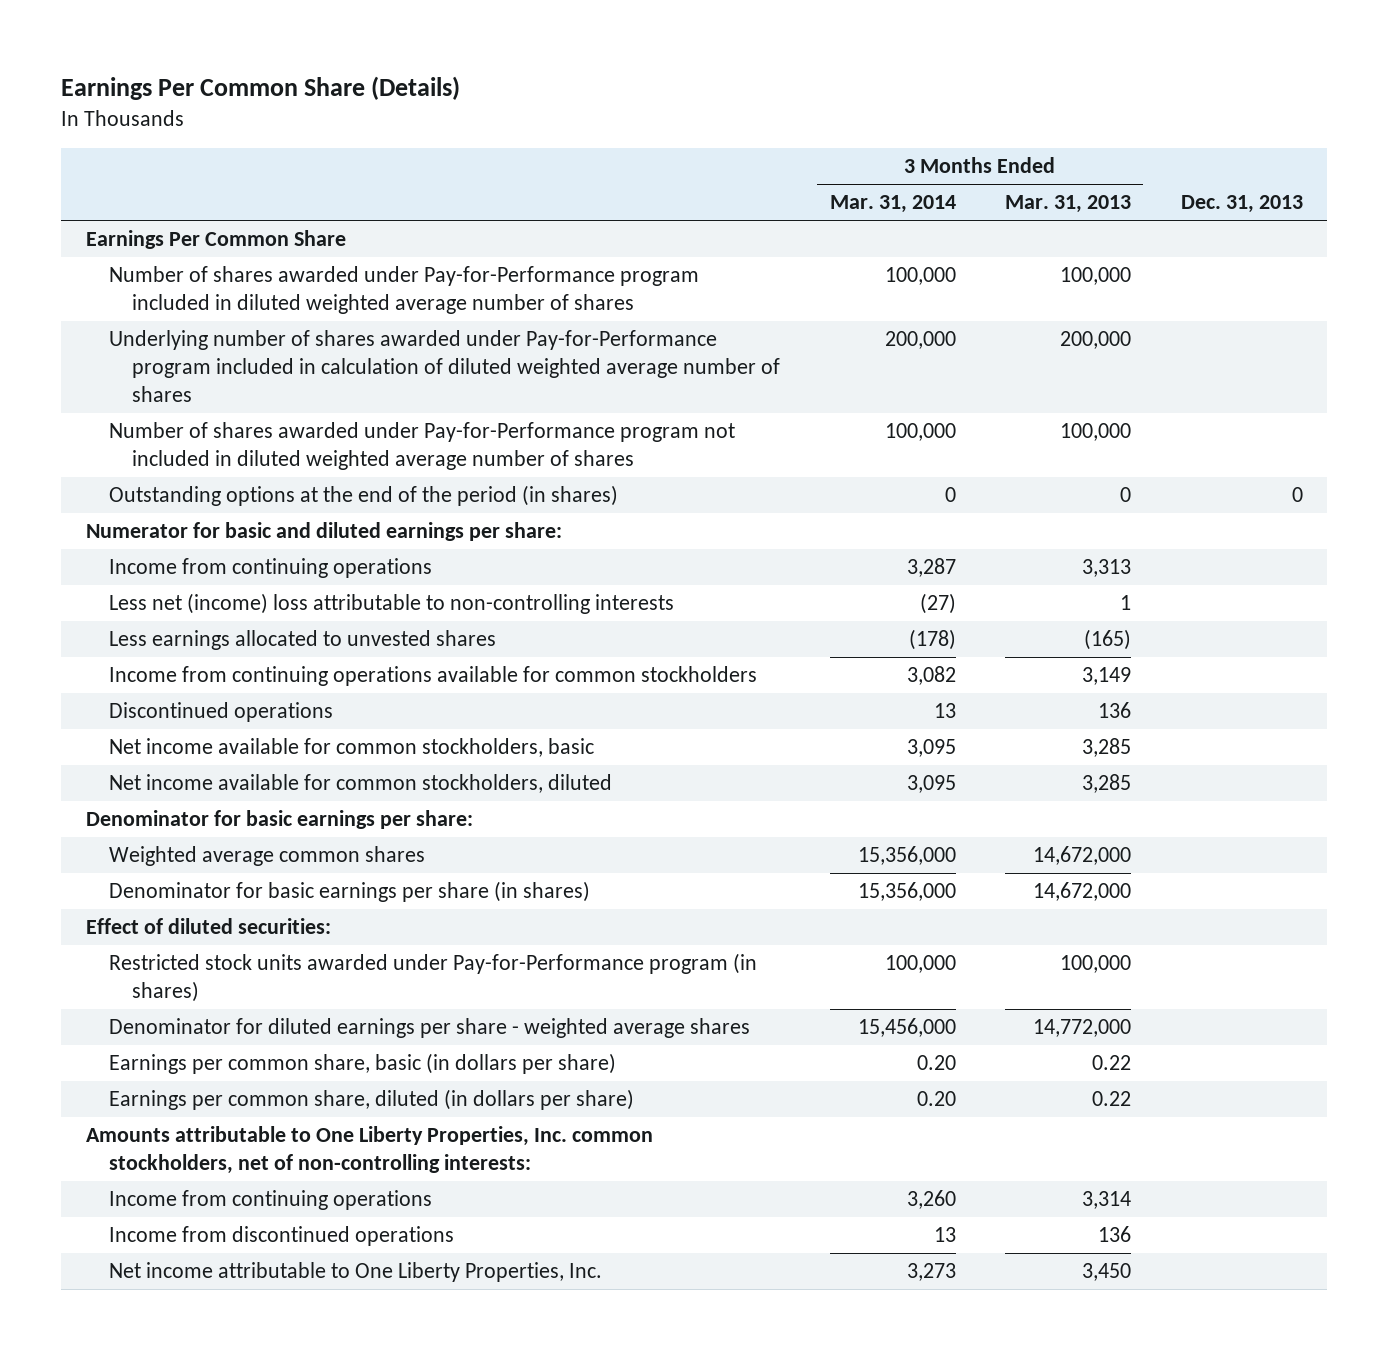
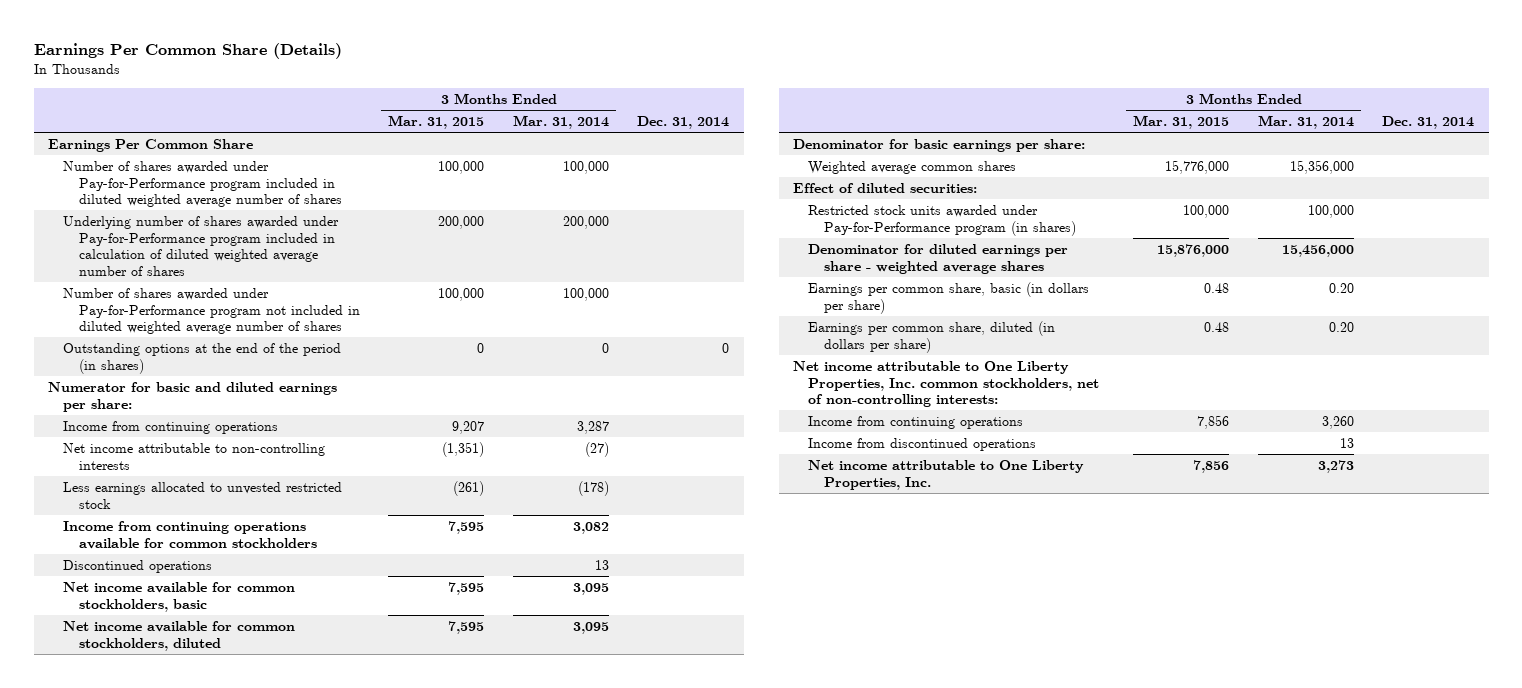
- | 3 Months Ended Mar. 31, 2014 | 3 Months Ended Mar. 31, 2013 | Dec. 31, 2013
+ | 3 Months Ended Mar. 31, 2015 | 3 Months Ended Mar. 31, 2014 | Dec. 31, 2014
- Less net (income) loss attributable to non-controlling interests | (27) | 1 |
- Less earnings allocated to unvested shares | (178) | (165) |
+ Net income attributable to non-controlling interests | (1,351) | (27) |
+ Less earnings allocated to unvested restricted stock | (261) | (178) |
- Denominator for basic earnings per share (in shares) | 15,356,000 | 14,672,000 |
- Amounts attributable to One Liberty Properties, Inc. common stockholders, net of non-controlling interests:
+ Net income attributable to One Liberty Properties, Inc. common stockholders, net of non-controlling interests:

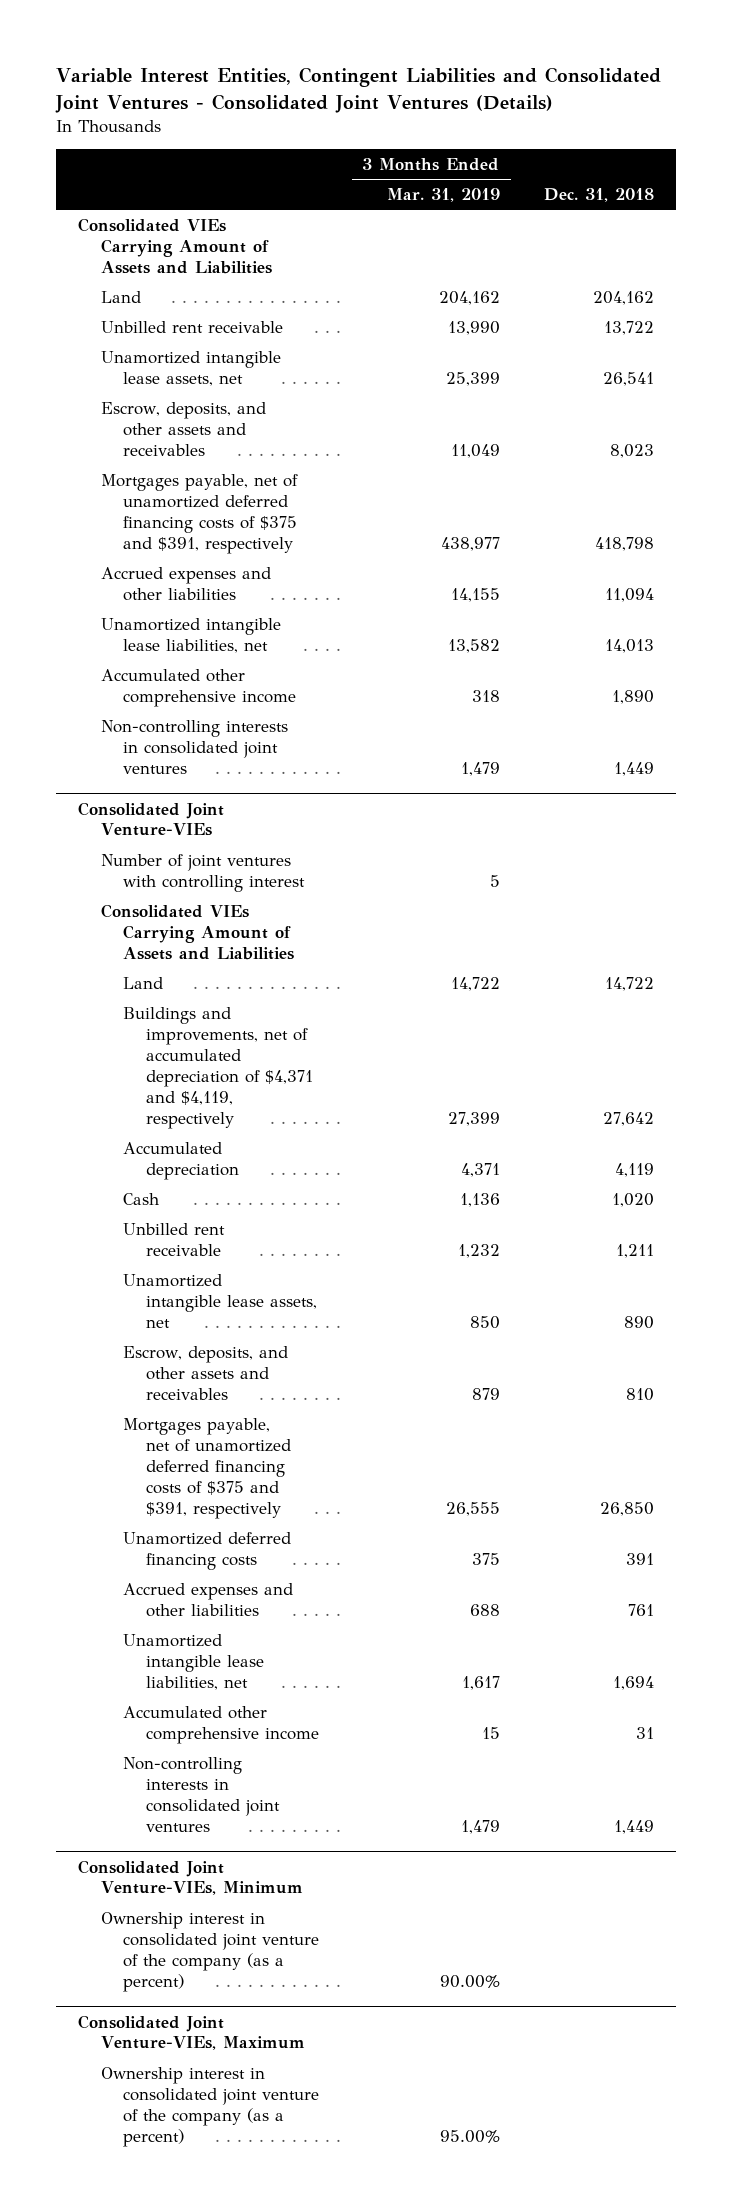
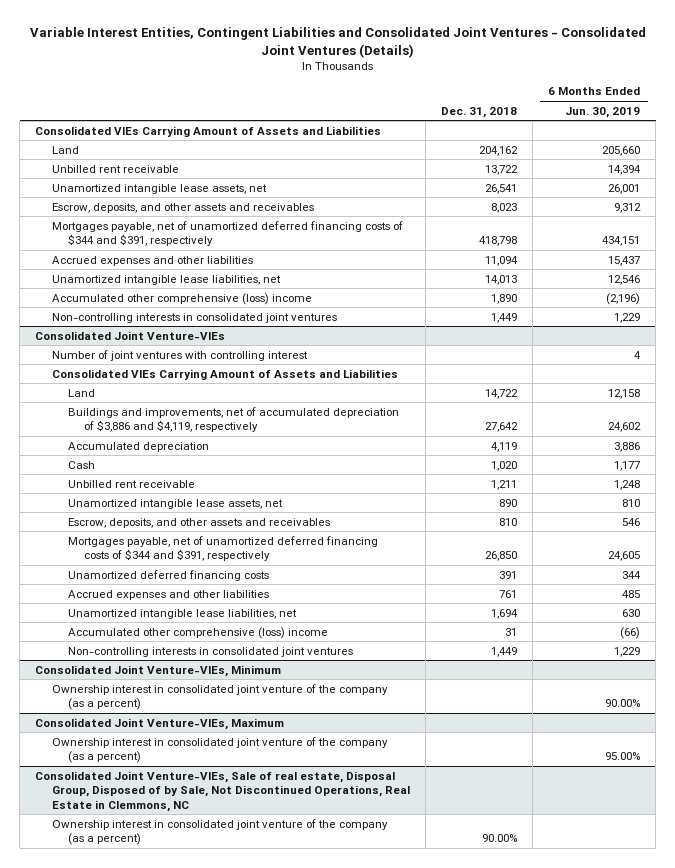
- | 3 Months Ended Mar. 31, 2019 | Dec. 31, 2018
+ | Dec. 31, 2018 | 6 Months Ended Jun. 30, 2019
- Mortgages payable, net of unamortized deferred financing costs of $375 and $391, respectively | 438,977 | 418,798
+ Mortgages payable, net of unamortized deferred financing costs of $344 and $391, respectively | 418,798 | 434,151
- Accumulated other comprehensive income | 318 | 1,890
+ Accumulated other comprehensive (loss) income | 1,890 | (2,196)
@ Consolidated Joint Venture-VIEs
- Buildings and improvements, net of accumulated depreciation of $4,371 and $4,119, respectively | 27,399 | 27,642
+ Buildings and improvements, net of accumulated depreciation of $3,886 and $4,119, respectively | 27,642 | 24,602
- Mortgages payable, net of unamortized deferred financing costs of $375 and $391, respectively | 26,555 | 26,850
+ Mortgages payable, net of unamortized deferred financing costs of $344 and $391, respectively | 26,850 | 24,605
- Accumulated other comprehensive income | 15 | 31
+ Accumulated other comprehensive (loss) income | 31 | (66)
+ Consolidated Joint Venture-VIEs, Sale of real estate, Disposal Group, Disposed of by Sale, Not Discontinued Operations, Real Estate in Clemmons, NC
+ Ownership interest in consolidated joint venture of the company (as a percent) | 90.00% |

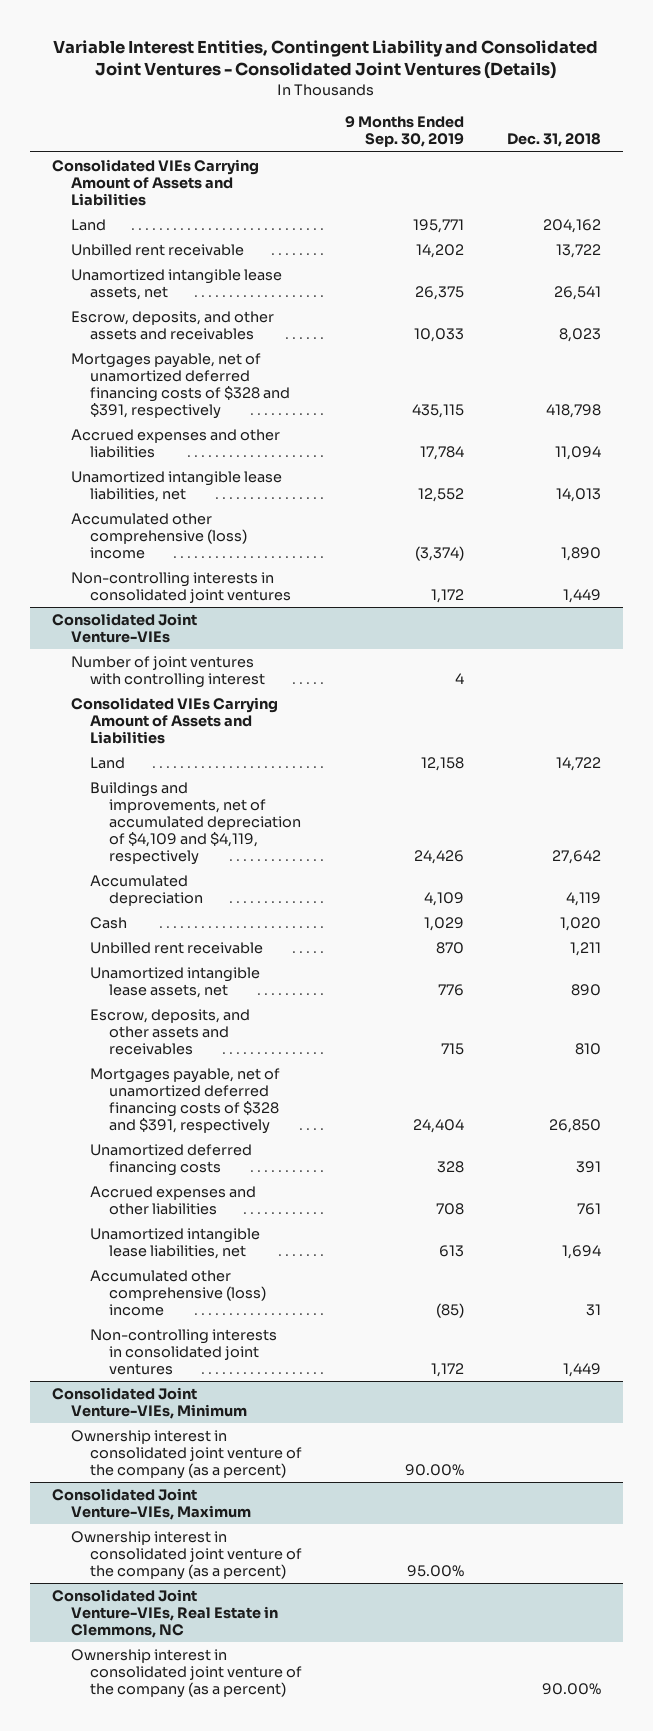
- Variable Interest Entities, Contingent Liabilities and Consolidated Joint Ventures - Consolidated Joint Ventures (Details)
+ Variable Interest Entities, Contingent Liability and Consolidated Joint Ventures - Consolidated Joint Ventures (Details)
- | Dec. 31, 2018 | 6 Months Ended Jun. 30, 2019
+ | 9 Months Ended Sep. 30, 2019 | Dec. 31, 2018
- Mortgages payable, net of unamortized deferred financing costs of $344 and $391, respectively | 418,798 | 434,151
+ Mortgages payable, net of unamortized deferred financing costs of $328 and $391, respectively | 435,115 | 418,798
@ Consolidated Joint Venture-VIEs
- Buildings and improvements, net of accumulated depreciation of $3,886 and $4,119, respectively | 27,642 | 24,602
+ Buildings and improvements, net of accumulated depreciation of $4,109 and $4,119, respectively | 24,426 | 27,642
- Mortgages payable, net of unamortized deferred financing costs of $344 and $391, respectively | 26,850 | 24,605
+ Mortgages payable, net of unamortized deferred financing costs of $328 and $391, respectively | 24,404 | 26,850
- Consolidated Joint Venture-VIEs, Sale of real estate, Disposal Group, Disposed of by Sale, Not Discontinued Operations, Real Estate in Clemmons, NC
+ Consolidated Joint Venture-VIEs, Real Estate in Clemmons, NC

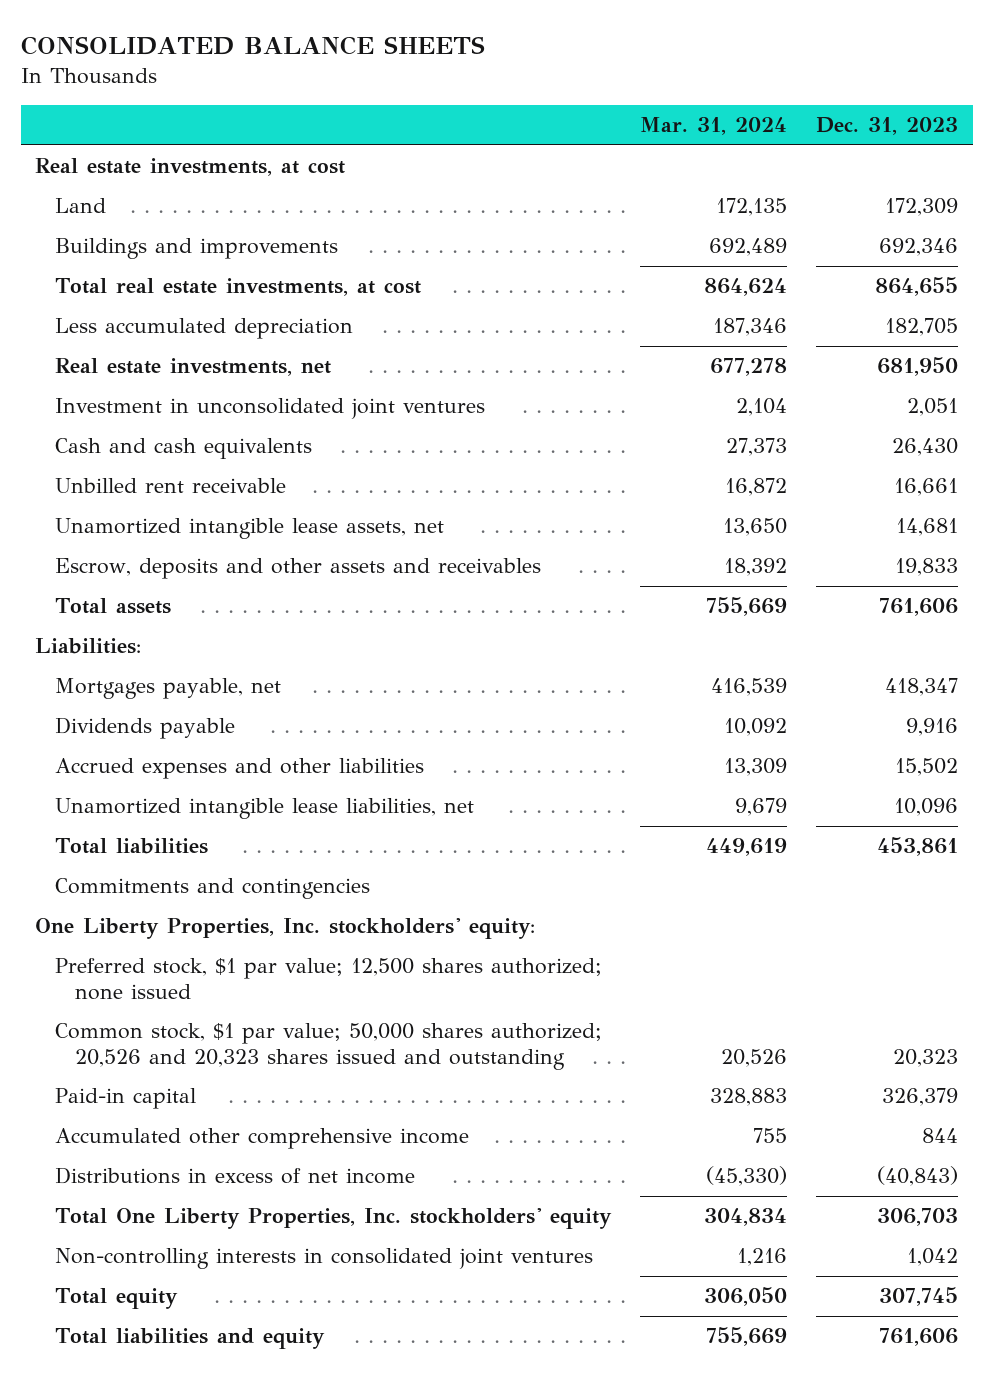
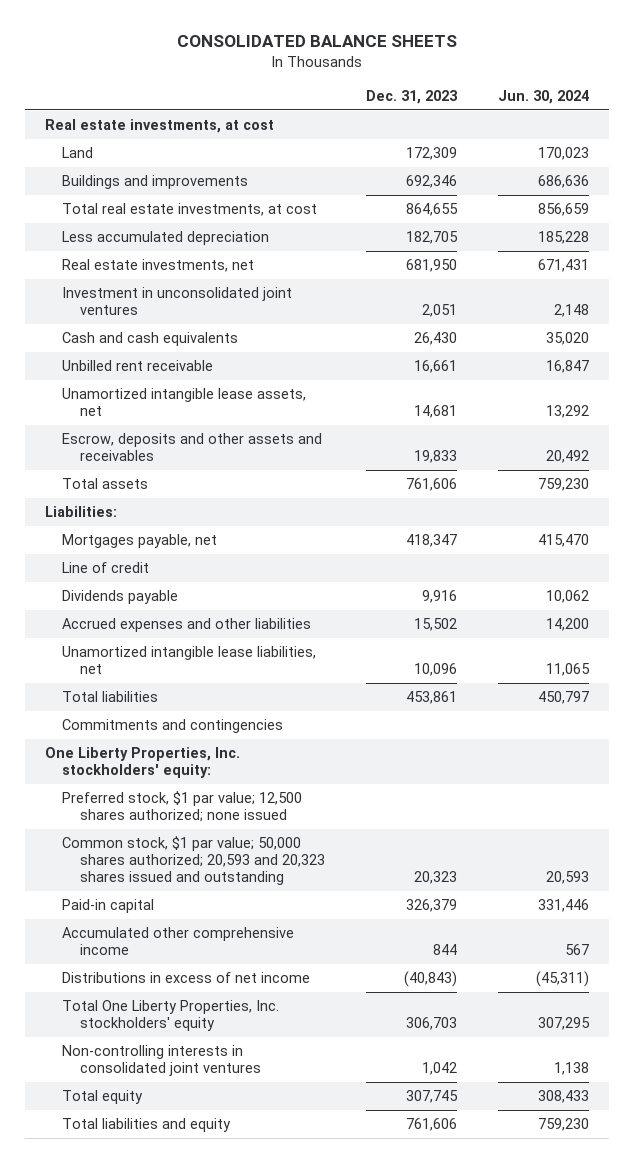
- | Mar. 31, 2024 | Dec. 31, 2023
+ | Dec. 31, 2023 | Jun. 30, 2024
+ Line of credit
- Common stock, $1 par value; 50,000 shares authorized; 20,526 and 20,323 shares issued and outstanding | 20,526 | 20,323
+ Common stock, $1 par value; 50,000 shares authorized; 20,593 and 20,323 shares issued and outstanding | 20,323 | 20,593

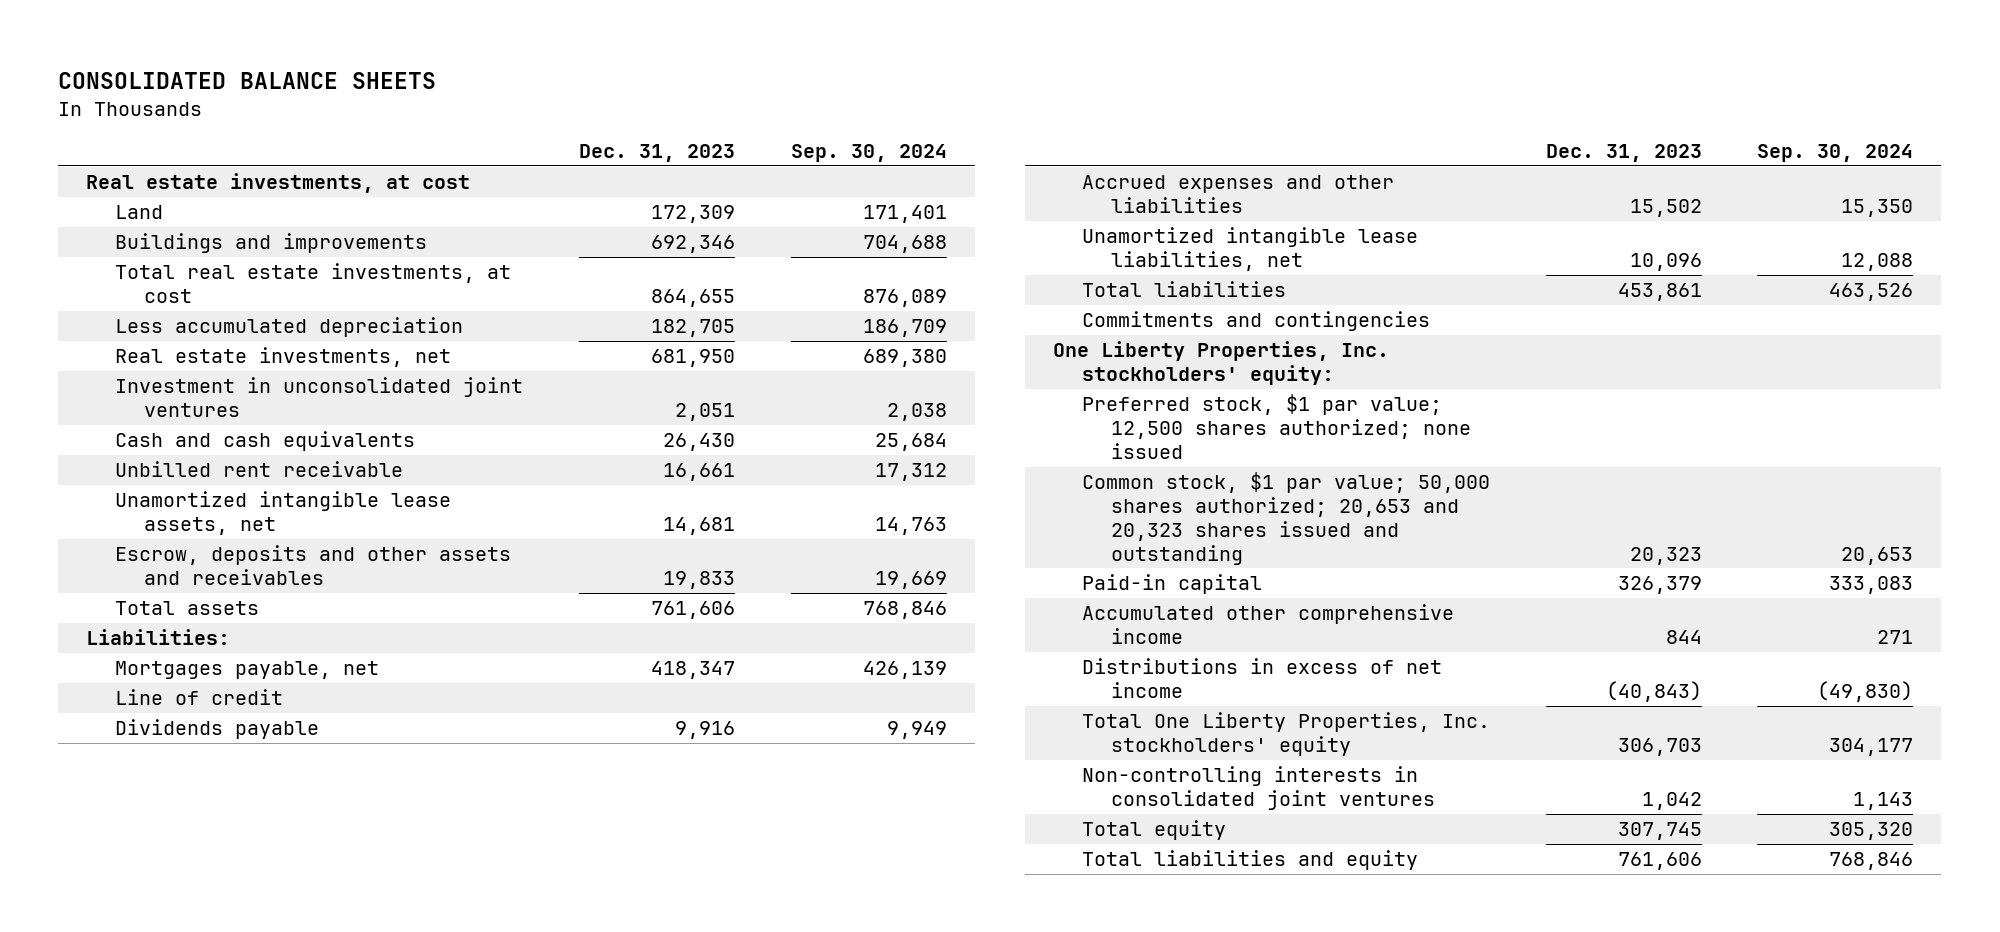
- | Dec. 31, 2023 | Jun. 30, 2024
+ | Dec. 31, 2023 | Sep. 30, 2024
- Common stock, $1 par value; 50,000 shares authorized; 20,593 and 20,323 shares issued and outstanding | 20,323 | 20,593
+ Common stock, $1 par value; 50,000 shares authorized; 20,653 and 20,323 shares issued and outstanding | 20,323 | 20,653

